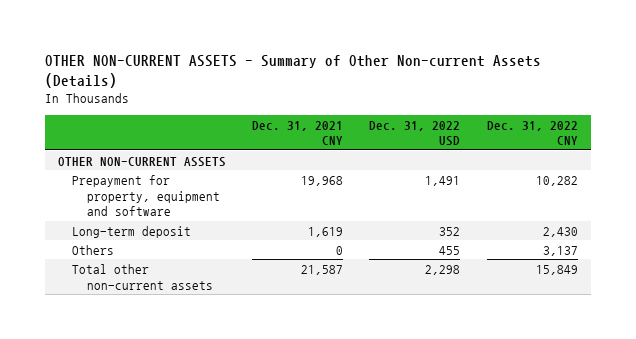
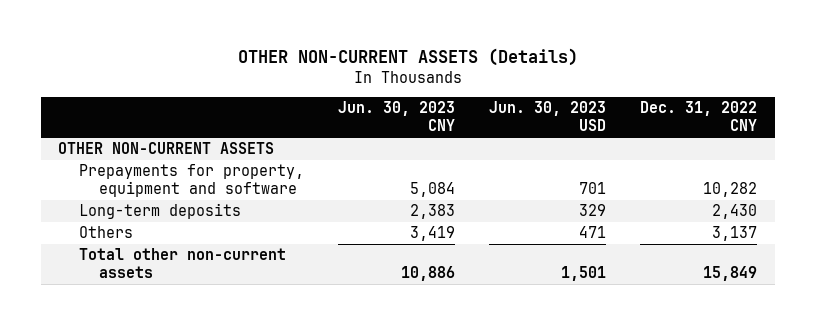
- OTHER NON-CURRENT ASSETS - Summary of Other Non-current Assets (Details)
+ OTHER NON-CURRENT ASSETS (Details)
- | Dec. 31, 2021 CNY | Dec. 31, 2022 USD | Dec. 31, 2022 CNY
+ | Jun. 30, 2023 CNY | Jun. 30, 2023 USD | Dec. 31, 2022 CNY
- Prepayment for property, equipment and software | 19,968 | 1,491 | 10,282
- Long-term deposit | 1,619 | 352 | 2,430
+ Prepayments for property, equipment and software | 5,084 | 701 | 10,282
+ Long-term deposits | 2,383 | 329 | 2,430

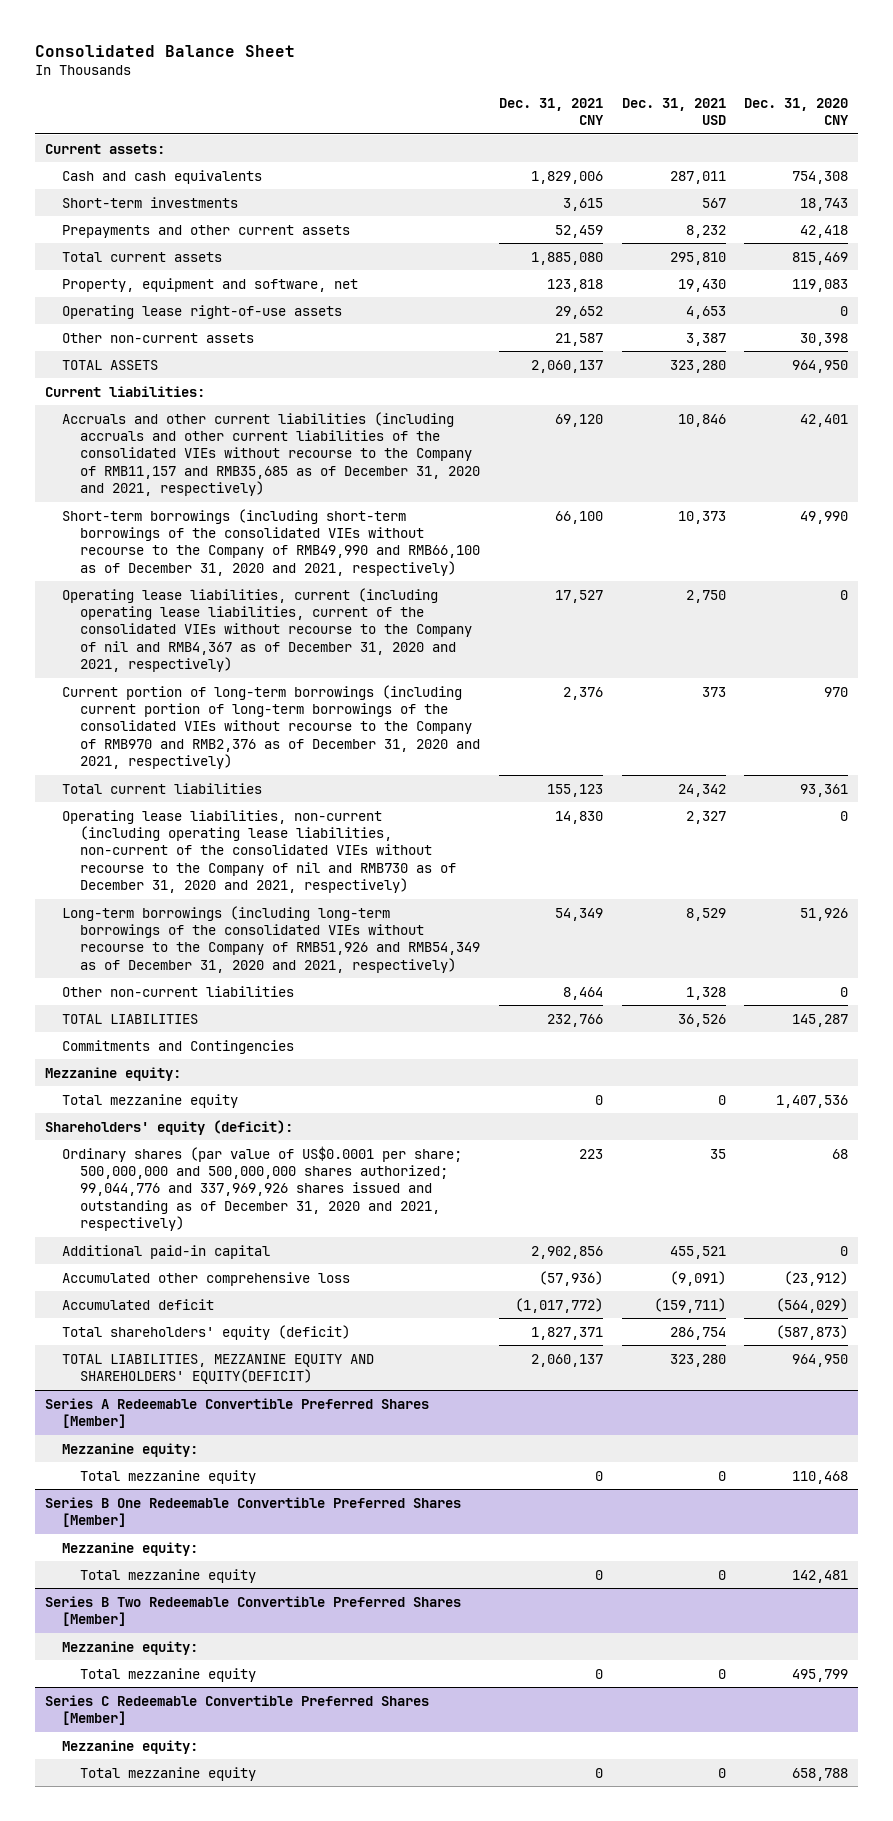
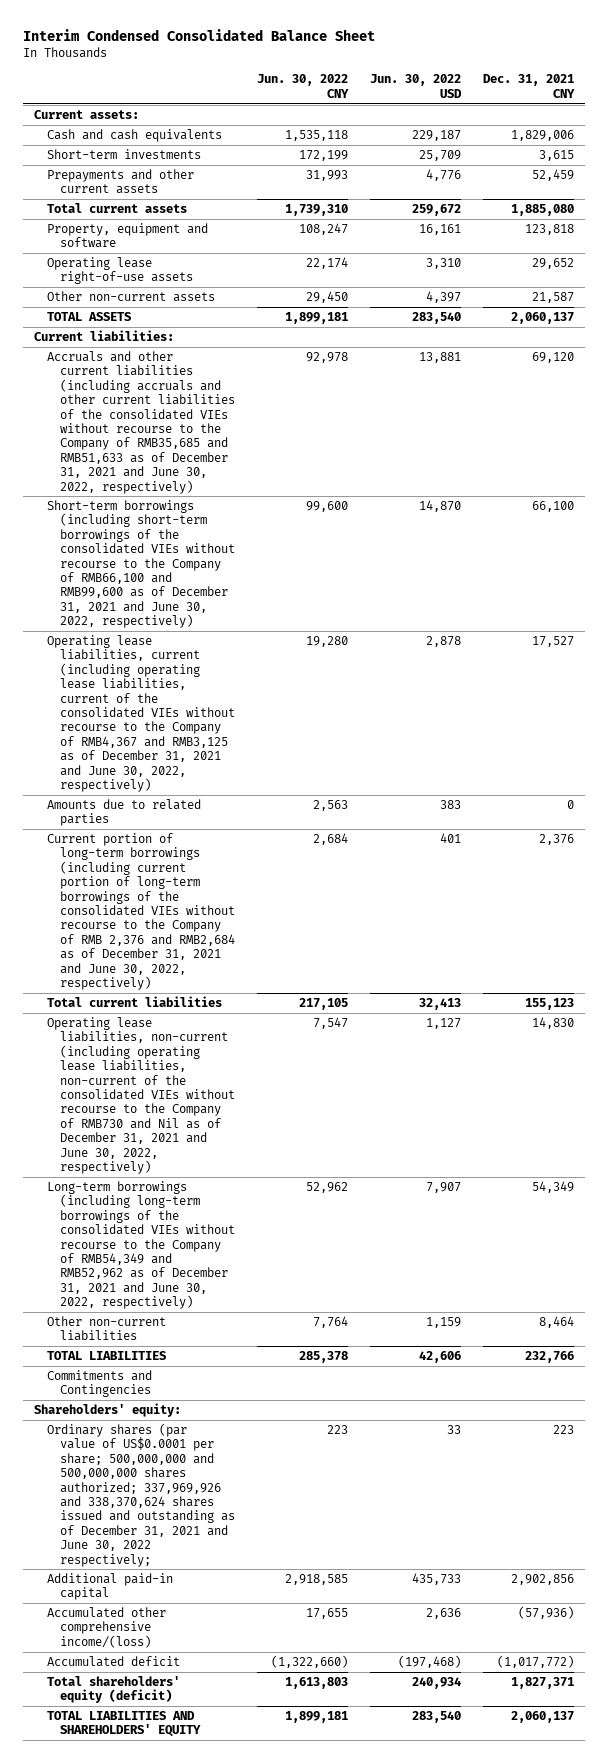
- Consolidated Balance Sheet
+ Interim Condensed Consolidated Balance Sheet
- | Dec. 31, 2021 CNY | Dec. 31, 2021 USD | Dec. 31, 2020 CNY
+ | Jun. 30, 2022 CNY | Jun. 30, 2022 USD | Dec. 31, 2021 CNY
- Property, equipment and software, net | 123,818 | 19,430 | 119,083
+ Property, equipment and software | 108,247 | 16,161 | 123,818
- Accruals and other current liabilities (including accruals and other current liabilities of the consolidated VIEs without recourse to the Company of RMB11,157 and RMB35,685 as of December 31, 2020 and 2021, respectively) | 69,120 | 10,846 | 42,401
- Short-term borrowings (including short-term borrowings of the consolidated VIEs without recourse to the Company of RMB49,990 and RMB66,100 as of December 31, 2020 and 2021, respectively) | 66,100 | 10,373 | 49,990
- Operating lease liabilities, current (including operating lease liabilities, current of the consolidated VIEs without recourse to the Company of nil and RMB4,367 as of December 31, 2020 and 2021, respectively) | 17,527 | 2,750 | 0
- Current portion of long-term borrowings (including current portion of long-term borrowings of the consolidated VIEs without recourse to the Company of RMB970 and RMB2,376 as of December 31, 2020 and 2021, respectively) | 2,376 | 373 | 970
+ Accruals and other current liabilities (including accruals and other current liabilities of the consolidated VIEs without recourse to the Company of RMB35,685 and RMB51,633 as of December 31, 2021 and June 30, 2022, respectively) | 92,978 | 13,881 | 69,120
+ Short-term borrowings (including short-term borrowings of the consolidated VIEs without recourse to the Company of RMB66,100 and RMB99,600 as of December 31, 2021 and June 30, 2022, respectively) | 99,600 | 14,870 | 66,100
+ Operating lease liabilities, current (including operating lease liabilities, current of the consolidated VIEs without recourse to the Company of RMB4,367 and RMB3,125 as of December 31, 2021 and June 30, 2022, respectively) | 19,280 | 2,878 | 17,527
+ Amounts due to related parties | 2,563 | 383 | 0
+ Current portion of long-term borrowings (including current portion of long-term borrowings of the consolidated VIEs without recourse to the Company of RMB 2,376 and RMB2,684 as of December 31, 2021 and June 30, 2022, respectively) | 2,684 | 401 | 2,376
- Operating lease liabilities, non-current (including operating lease liabilities, non-current of the consolidated VIEs without recourse to the Company of nil and RMB730 as of December 31, 2020 and 2021, respectively) | 14,830 | 2,327 | 0
- Long-term borrowings (including long-term borrowings of the consolidated VIEs without recourse to the Company of RMB51,926 and RMB54,349 as of December 31, 2020 and 2021, respectively) | 54,349 | 8,529 | 51,926
+ Operating lease liabilities, non-current (including operating lease liabilities, non-current of the consolidated VIEs without recourse to the Company of RMB730 and Nil as of December 31, 2021 and June 30, 2022, respectively) | 7,547 | 1,127 | 14,830
+ Long-term borrowings (including long-term borrowings of the consolidated VIEs without recourse to the Company of RMB54,349 and RMB52,962 as of December 31, 2021 and June 30, 2022, respectively) | 52,962 | 7,907 | 54,349
- Mezzanine equity:
- Total mezzanine equity | 0 | 0 | 1,407,536
- Shareholders' equity (deficit):
- Ordinary shares (par value of US$0.0001 per share; 500,000,000 and 500,000,000 shares authorized; 99,044,776 and 337,969,926 shares issued and outstanding as of December 31, 2020 and 2021, respectively) | 223 | 35 | 68
+ Shareholders' equity:
+ Ordinary shares (par value of US$0.0001 per share; 500,000,000 and 500,000,000 shares authorized; 337,969,926 and 338,370,624 shares issued and outstanding as of December 31, 2021 and June 30, 2022 respectively; | 223 | 33 | 223
- Accumulated other comprehensive loss | (57,936) | (9,091) | (23,912)
+ Accumulated other comprehensive income/(loss) | 17,655 | 2,636 | (57,936)
- TOTAL LIABILITIES, MEZZANINE EQUITY AND SHAREHOLDERS' EQUITY(DEFICIT) | 2,060,137 | 323,280 | 964,950
- Series A Redeemable Convertible Preferred Shares [Member]
- Mezzanine equity:
- Total mezzanine equity | 0 | 0 | 110,468
- Series B One Redeemable Convertible Preferred Shares [Member]
- Mezzanine equity:
- Total mezzanine equity | 0 | 0 | 142,481
- Series B Two Redeemable Convertible Preferred Shares [Member]
- Mezzanine equity:
- Total mezzanine equity | 0 | 0 | 495,799
- Series C Redeemable Convertible Preferred Shares [Member]
- Mezzanine equity:
- Total mezzanine equity | 0 | 0 | 658,788
+ TOTAL LIABILITIES AND SHAREHOLDERS' EQUITY | 1,899,181 | 283,540 | 2,060,137

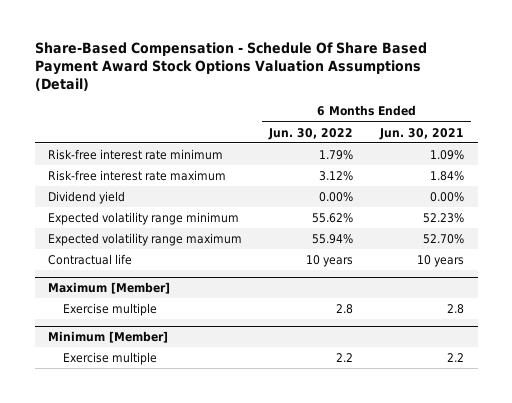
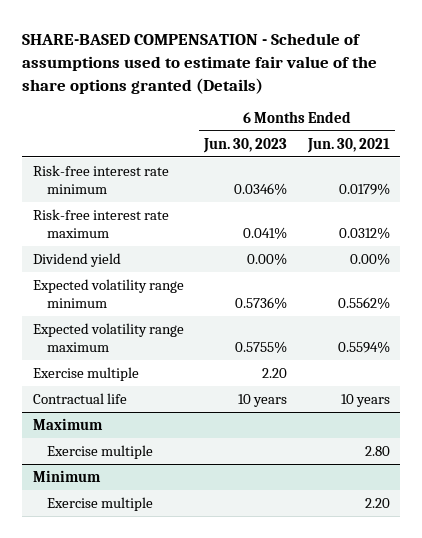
- Share-Based Compensation - Schedule Of Share Based Payment Award Stock Options Valuation Assumptions (Detail)
+ SHARE-BASED COMPENSATION - Schedule of assumptions used to estimate fair value of the share options granted (Details)
- | 6 Months Ended Jun. 30, 2022 | 6 Months Ended Jun. 30, 2021
+ | 6 Months Ended Jun. 30, 2023 | 6 Months Ended Jun. 30, 2021
- Risk-free interest rate minimum | 1.79% | 1.09%
- Risk-free interest rate maximum | 3.12% | 1.84%
+ Risk-free interest rate minimum | 0.0346% | 0.0179%
+ Risk-free interest rate maximum | 0.041% | 0.0312%
- Expected volatility range minimum | 55.62% | 52.23%
- Expected volatility range maximum | 55.94% | 52.70%
+ Expected volatility range minimum | 0.5736% | 0.5562%
+ Expected volatility range maximum | 0.5755% | 0.5594%
+ Exercise multiple | 2.20 |
- Maximum [Member]
- Exercise multiple | 2.8 | 2.8
- Minimum [Member]
- Exercise multiple | 2.2 | 2.2
+ Maximum
+ Exercise multiple | | 2.80
+ Minimum
+ Exercise multiple | | 2.20

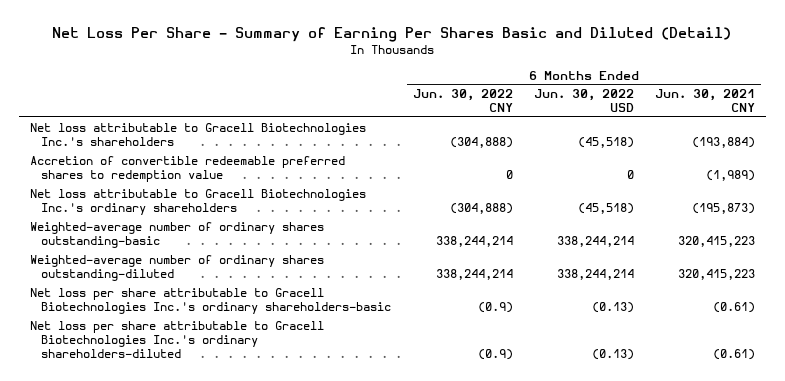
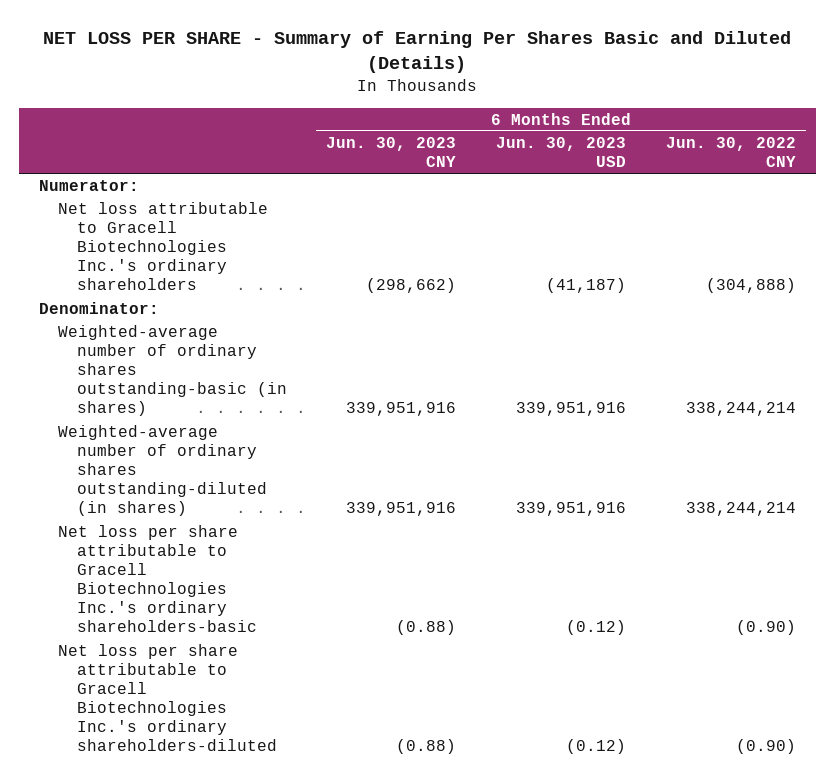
- Net Loss Per Share - Summary of Earning Per Shares Basic and Diluted (Detail)
+ NET LOSS PER SHARE - Summary of Earning Per Shares Basic and Diluted (Details)
- | 6 Months Ended Jun. 30, 2022 CNY | 6 Months Ended Jun. 30, 2022 USD | 6 Months Ended Jun. 30, 2021 CNY
+ | 6 Months Ended Jun. 30, 2023 CNY | 6 Months Ended Jun. 30, 2023 USD | 6 Months Ended Jun. 30, 2022 CNY
- Net loss attributable to Gracell Biotechnologies Inc.'s shareholders | (304,888) | (45,518) | (193,884)
- Accretion of convertible redeemable preferred shares to redemption value | 0 | 0 | (1,989)
+ Numerator:
- Weighted-average number of ordinary shares outstanding-basic | 338,244,214 | 338,244,214 | 320,415,223
- Weighted-average number of ordinary shares outstanding-diluted | 338,244,214 | 338,244,214 | 320,415,223
- Net loss per share attributable to Gracell Biotechnologies Inc.'s ordinary shareholders-basic | (0.9) | (0.13) | (0.61)
- Net loss per share attributable to Gracell Biotechnologies Inc.'s ordinary shareholders-diluted | (0.9) | (0.13) | (0.61)
+ Denominator:
+ Weighted-average number of ordinary shares outstanding-basic (in shares) | 339,951,916 | 339,951,916 | 338,244,214
+ Weighted-average number of ordinary shares outstanding-diluted (in shares) | 339,951,916 | 339,951,916 | 338,244,214
+ Net loss per share attributable to Gracell Biotechnologies Inc.'s ordinary shareholders-basic | (0.88) | (0.12) | (0.90)
+ Net loss per share attributable to Gracell Biotechnologies Inc.'s ordinary shareholders-diluted | (0.88) | (0.12) | (0.90)

